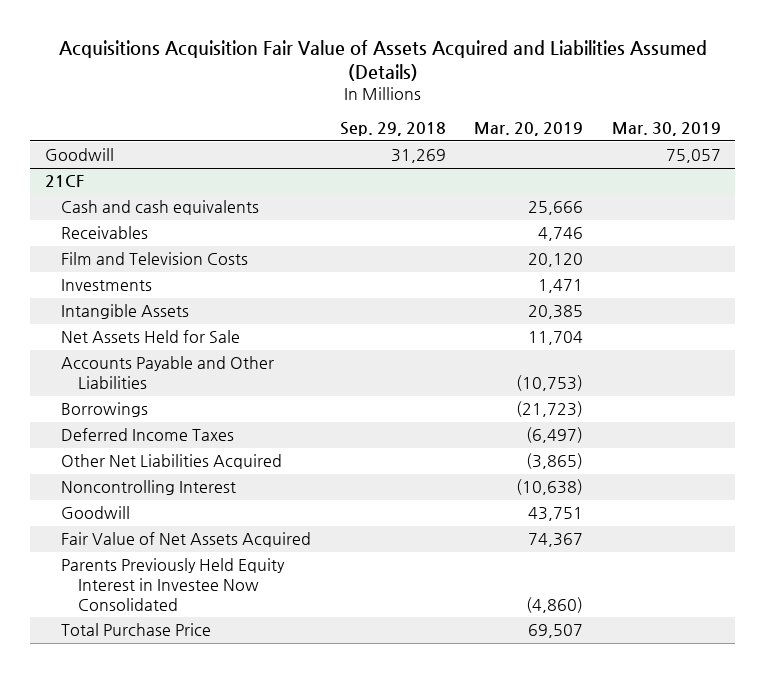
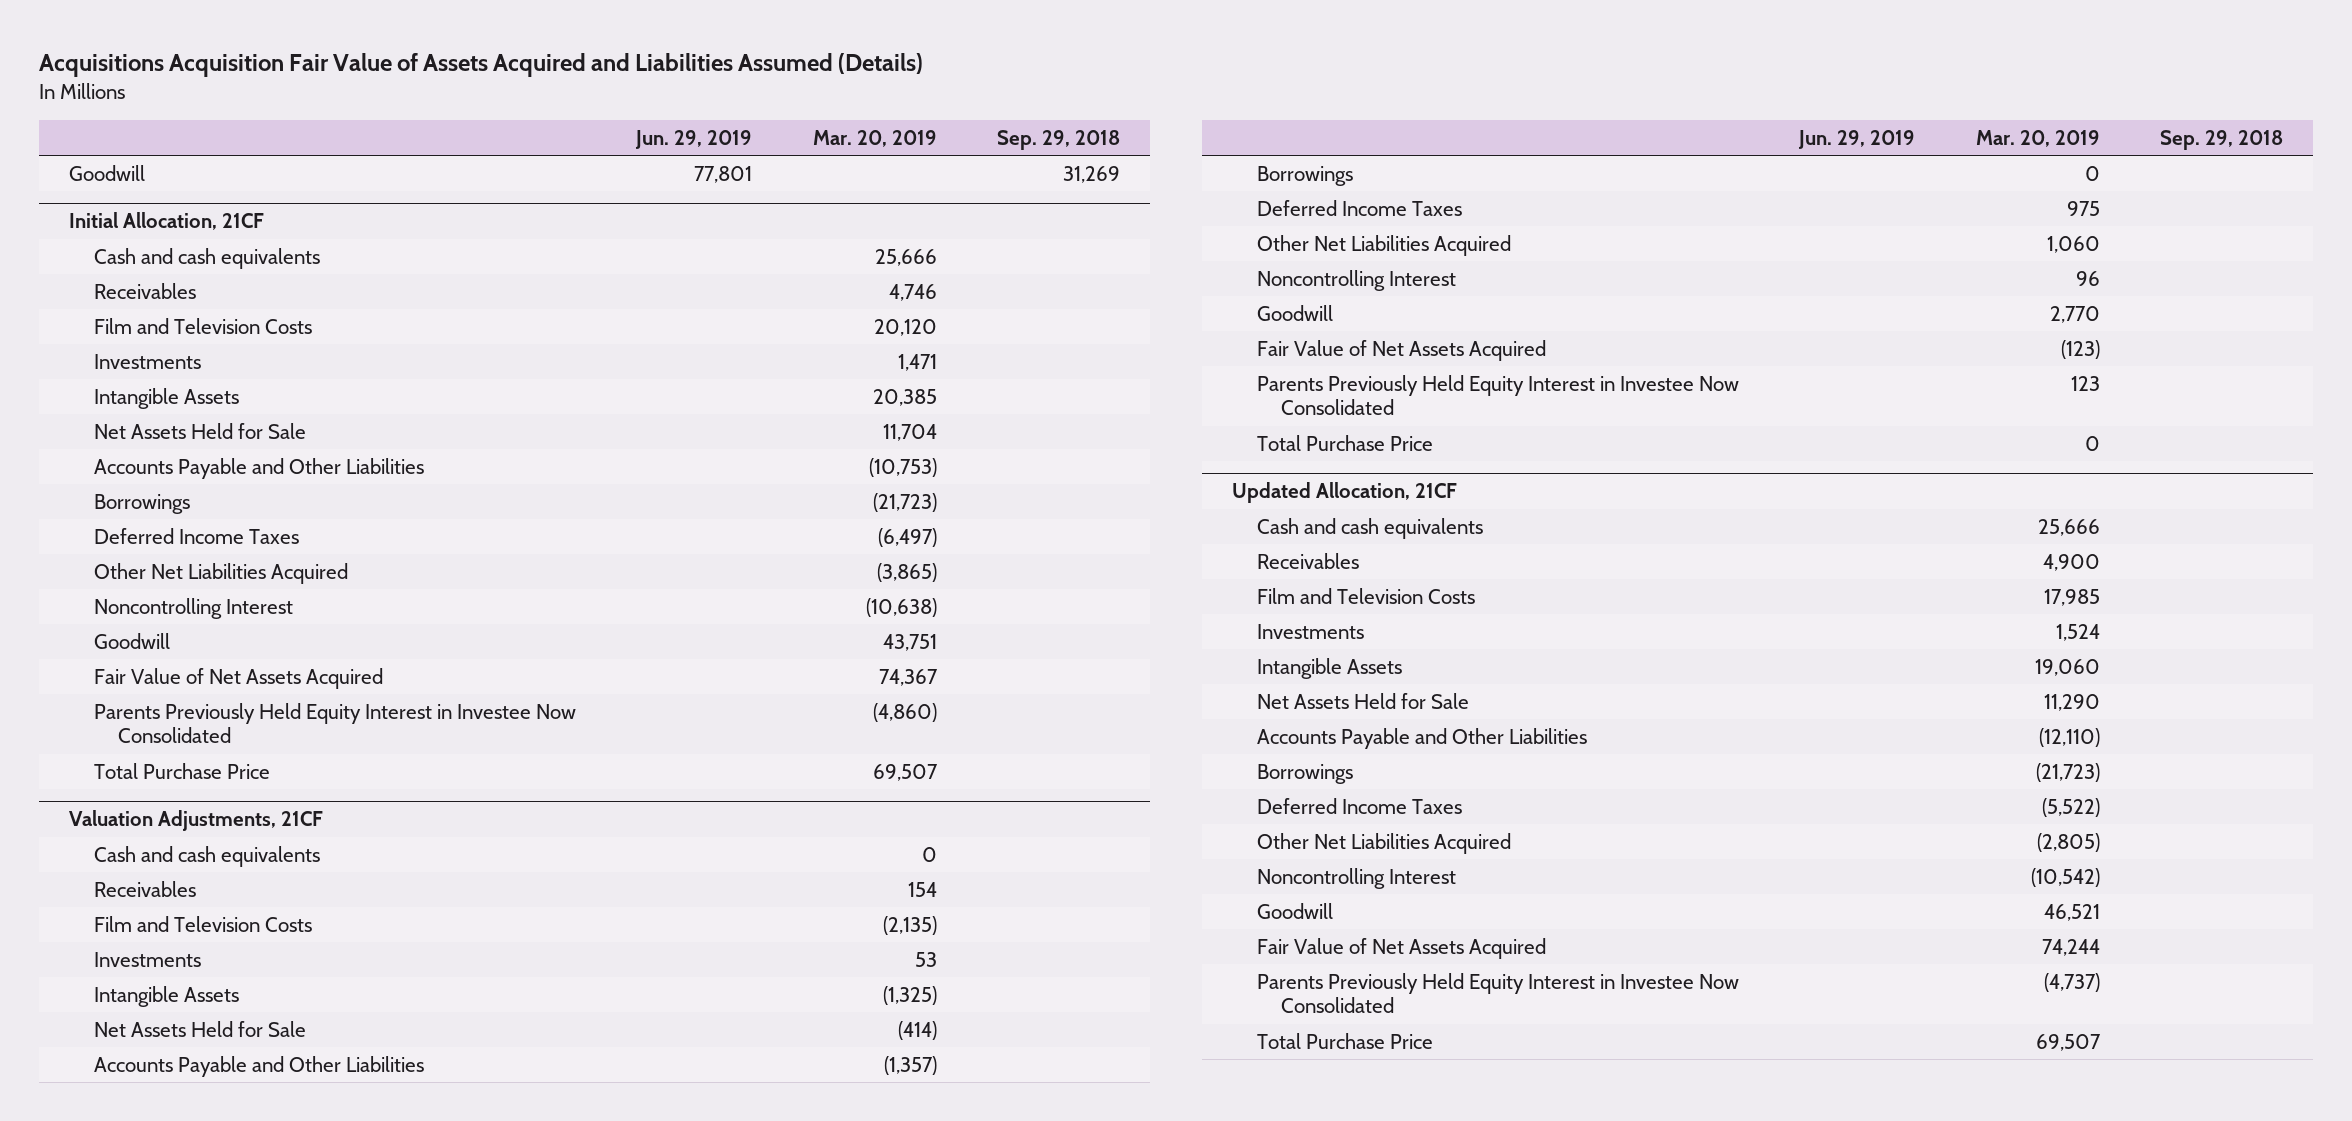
- | Sep. 29, 2018 | Mar. 20, 2019 | Mar. 30, 2019
+ | Jun. 29, 2019 | Mar. 20, 2019 | Sep. 29, 2018
- 21CF
+ Initial Allocation, 21CF
+ Valuation Adjustments, 21CF
+ Cash and cash equivalents | | 0 |
+ Receivables | | 154 |
+ Film and Television Costs | | (2,135) |
+ Investments | | 53 |
+ Intangible Assets | | (1,325) |
+ Net Assets Held for Sale | | (414) |
+ Accounts Payable and Other Liabilities | | (1,357) |
+ Borrowings | | 0 |
+ Deferred Income Taxes | | 975 |
+ Other Net Liabilities Acquired | | 1,060 |
+ Noncontrolling Interest | | 96 |
+ Goodwill | | 2,770 |
+ Fair Value of Net Assets Acquired | | (123) |
+ Parents Previously Held Equity Interest in Investee Now Consolidated | | 123 |
+ Total Purchase Price | | 0 |
+ Updated Allocation, 21CF
+ Cash and cash equivalents | | 25,666 |
+ Receivables | | 4,900 |
+ Film and Television Costs | | 17,985 |
+ Investments | | 1,524 |
+ Intangible Assets | | 19,060 |
+ Net Assets Held for Sale | | 11,290 |
+ Accounts Payable and Other Liabilities | | (12,110) |
+ Borrowings | | (21,723) |
+ Deferred Income Taxes | | (5,522) |
+ Other Net Liabilities Acquired | | (2,805) |
+ Noncontrolling Interest | | (10,542) |
+ Goodwill | | 46,521 |
+ Fair Value of Net Assets Acquired | | 74,244 |
+ Parents Previously Held Equity Interest in Investee Now Consolidated | | (4,737) |
+ Total Purchase Price | | 69,507 |

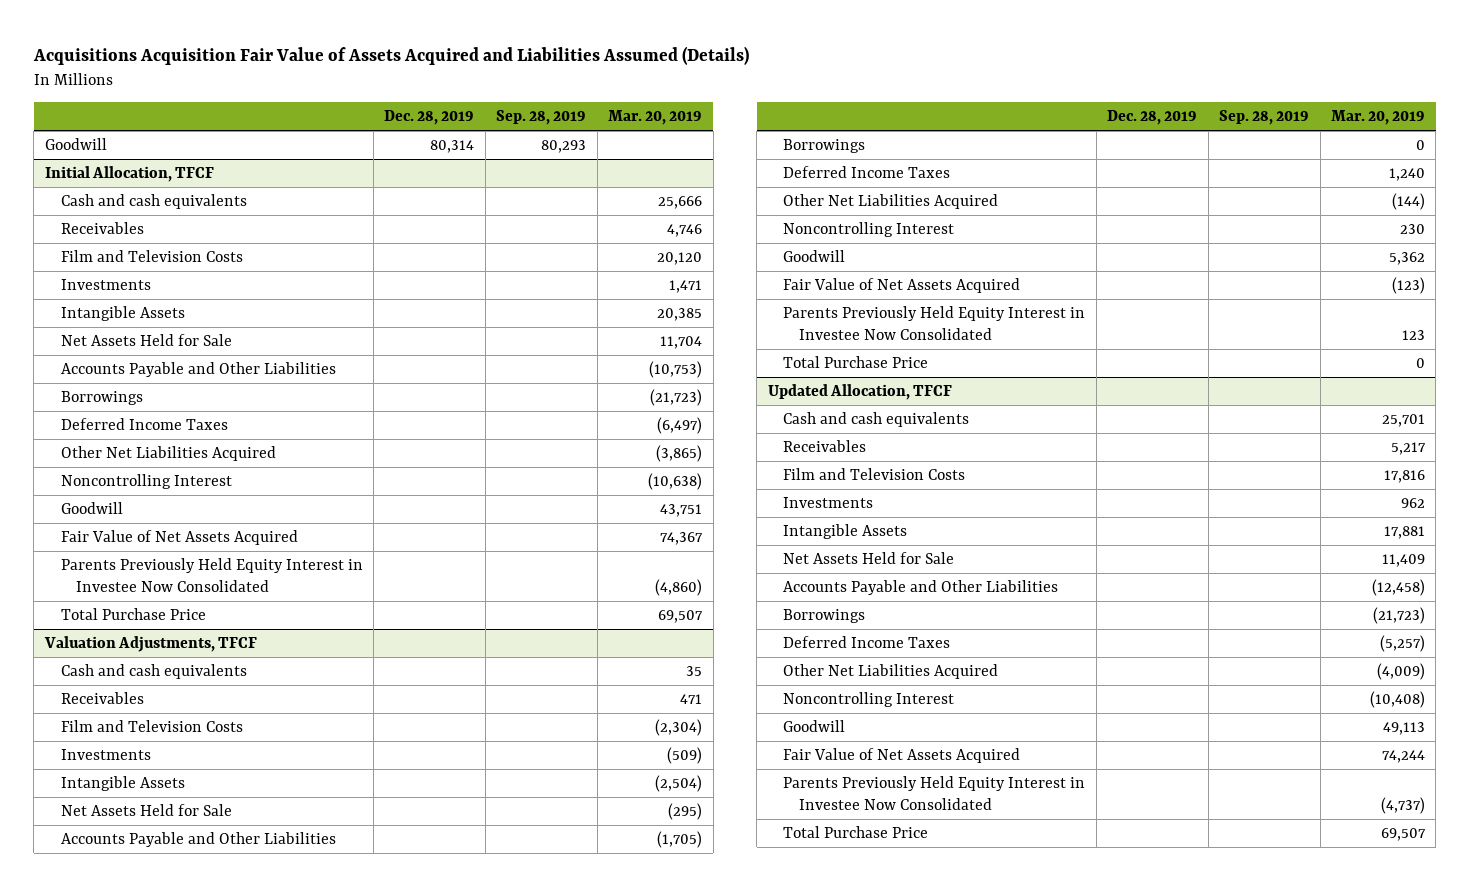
- | Jun. 29, 2019 | Mar. 20, 2019 | Sep. 29, 2018
+ | Dec. 28, 2019 | Sep. 28, 2019 | Mar. 20, 2019
- Initial Allocation, 21CF
+ Initial Allocation, TFCF
- Valuation Adjustments, 21CF
- Cash and cash equivalents | | 0 |
- Receivables | | 154 |
- Film and Television Costs | | (2,135) |
- Investments | | 53 |
- Intangible Assets | | (1,325) |
- Net Assets Held for Sale | | (414) |
- Accounts Payable and Other Liabilities | | (1,357) |
+ Valuation Adjustments, TFCF
+ Cash and cash equivalents | | | 35
+ Receivables | | | 471
+ Film and Television Costs | | | (2,304)
+ Investments | | | (509)
+ Intangible Assets | | | (2,504)
+ Net Assets Held for Sale | | | (295)
+ Accounts Payable and Other Liabilities | | | (1,705)
- Deferred Income Taxes | | 975 |
- Other Net Liabilities Acquired | | 1,060 |
- Noncontrolling Interest | | 96 |
- Goodwill | | 2,770 |
+ Deferred Income Taxes | | | 1,240
+ Other Net Liabilities Acquired | | | (144)
+ Noncontrolling Interest | | | 230
+ Goodwill | | | 5,362
- Updated Allocation, 21CF
- Cash and cash equivalents | | 25,666 |
- Receivables | | 4,900 |
- Film and Television Costs | | 17,985 |
- Investments | | 1,524 |
- Intangible Assets | | 19,060 |
- Net Assets Held for Sale | | 11,290 |
- Accounts Payable and Other Liabilities | | (12,110) |
+ Updated Allocation, TFCF
+ Cash and cash equivalents | | | 25,701
+ Receivables | | | 5,217
+ Film and Television Costs | | | 17,816
+ Investments | | | 962
+ Intangible Assets | | | 17,881
+ Net Assets Held for Sale | | | 11,409
+ Accounts Payable and Other Liabilities | | | (12,458)
- Deferred Income Taxes | | (5,522) |
- Other Net Liabilities Acquired | | (2,805) |
- Noncontrolling Interest | | (10,542) |
- Goodwill | | 46,521 |
+ Deferred Income Taxes | | | (5,257)
+ Other Net Liabilities Acquired | | | (4,009)
+ Noncontrolling Interest | | | (10,408)
+ Goodwill | | | 49,113

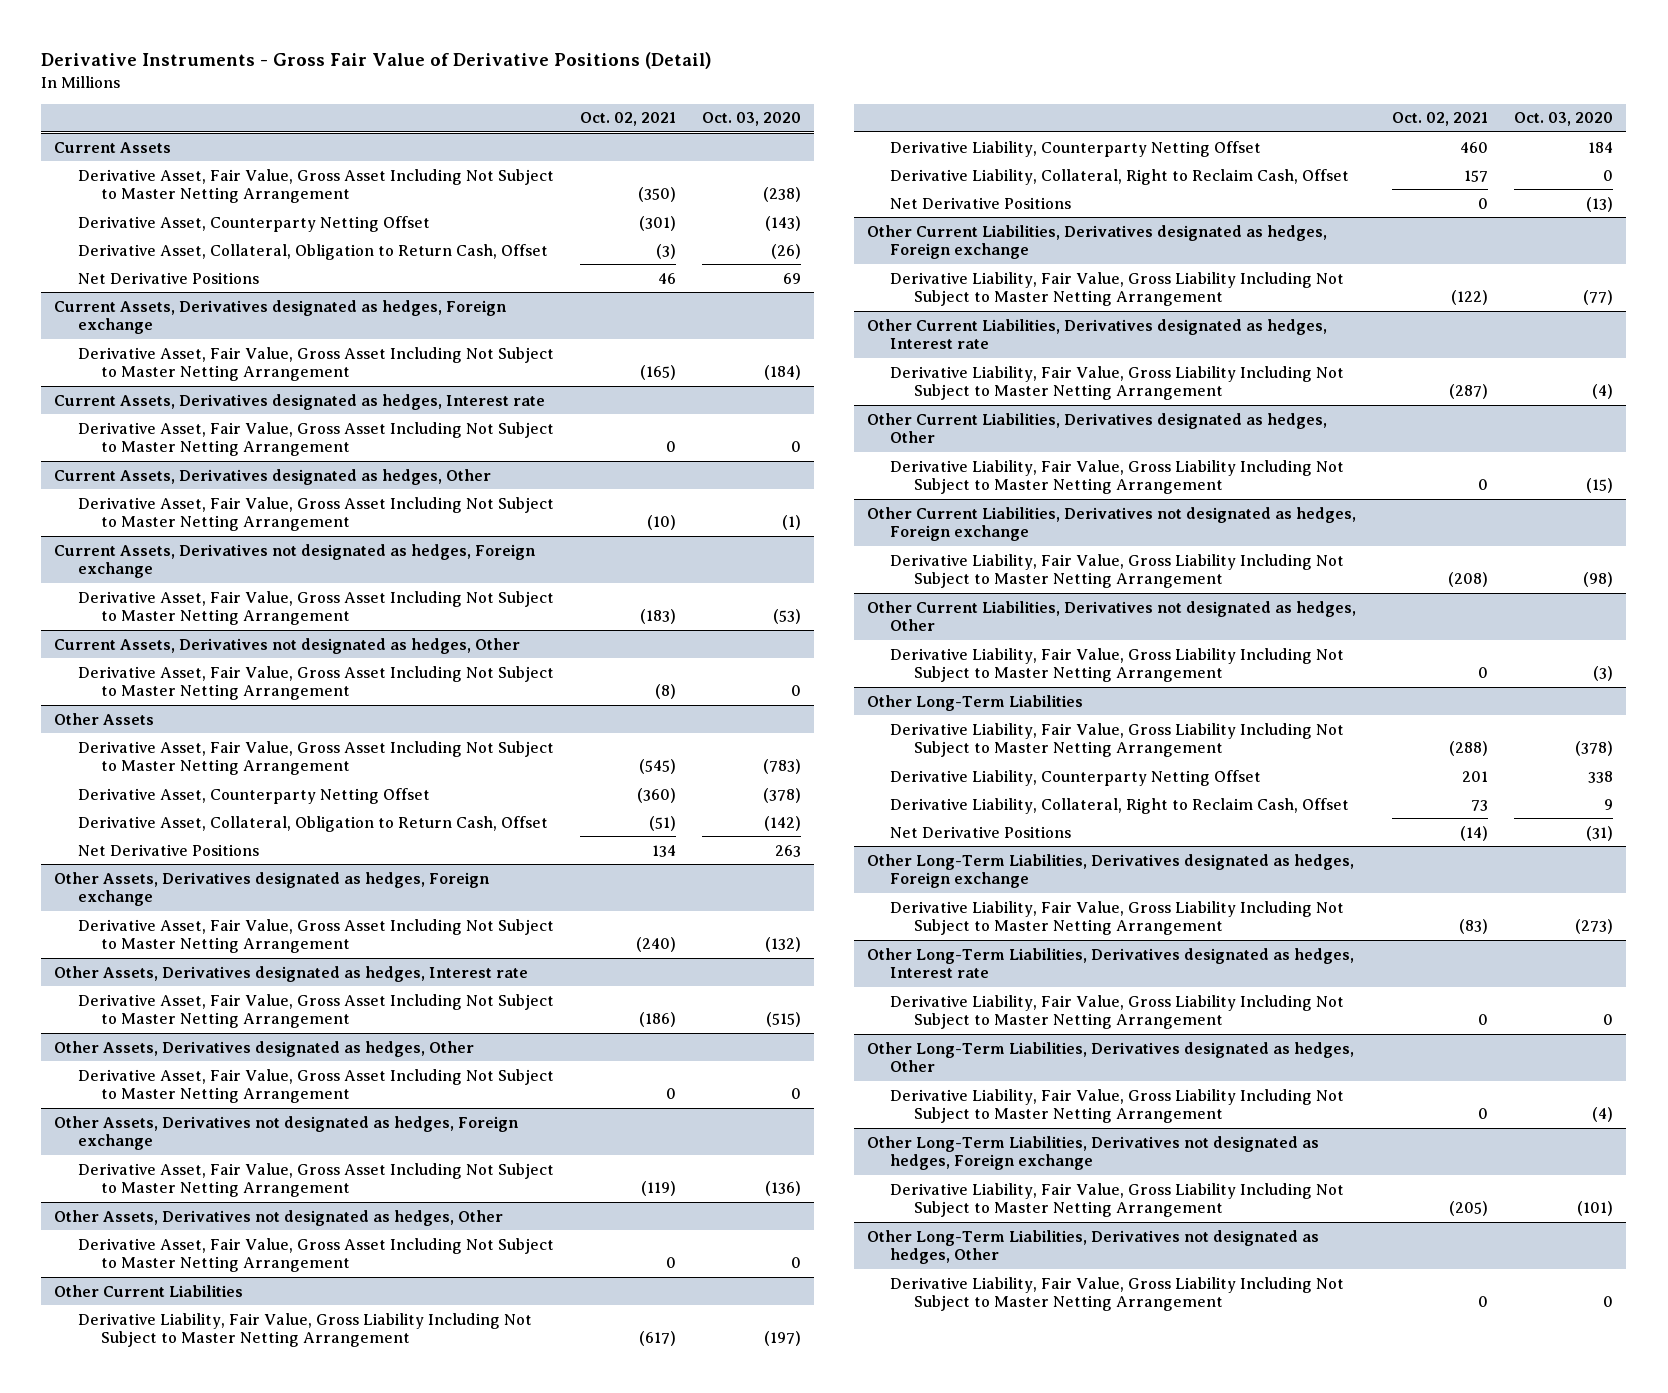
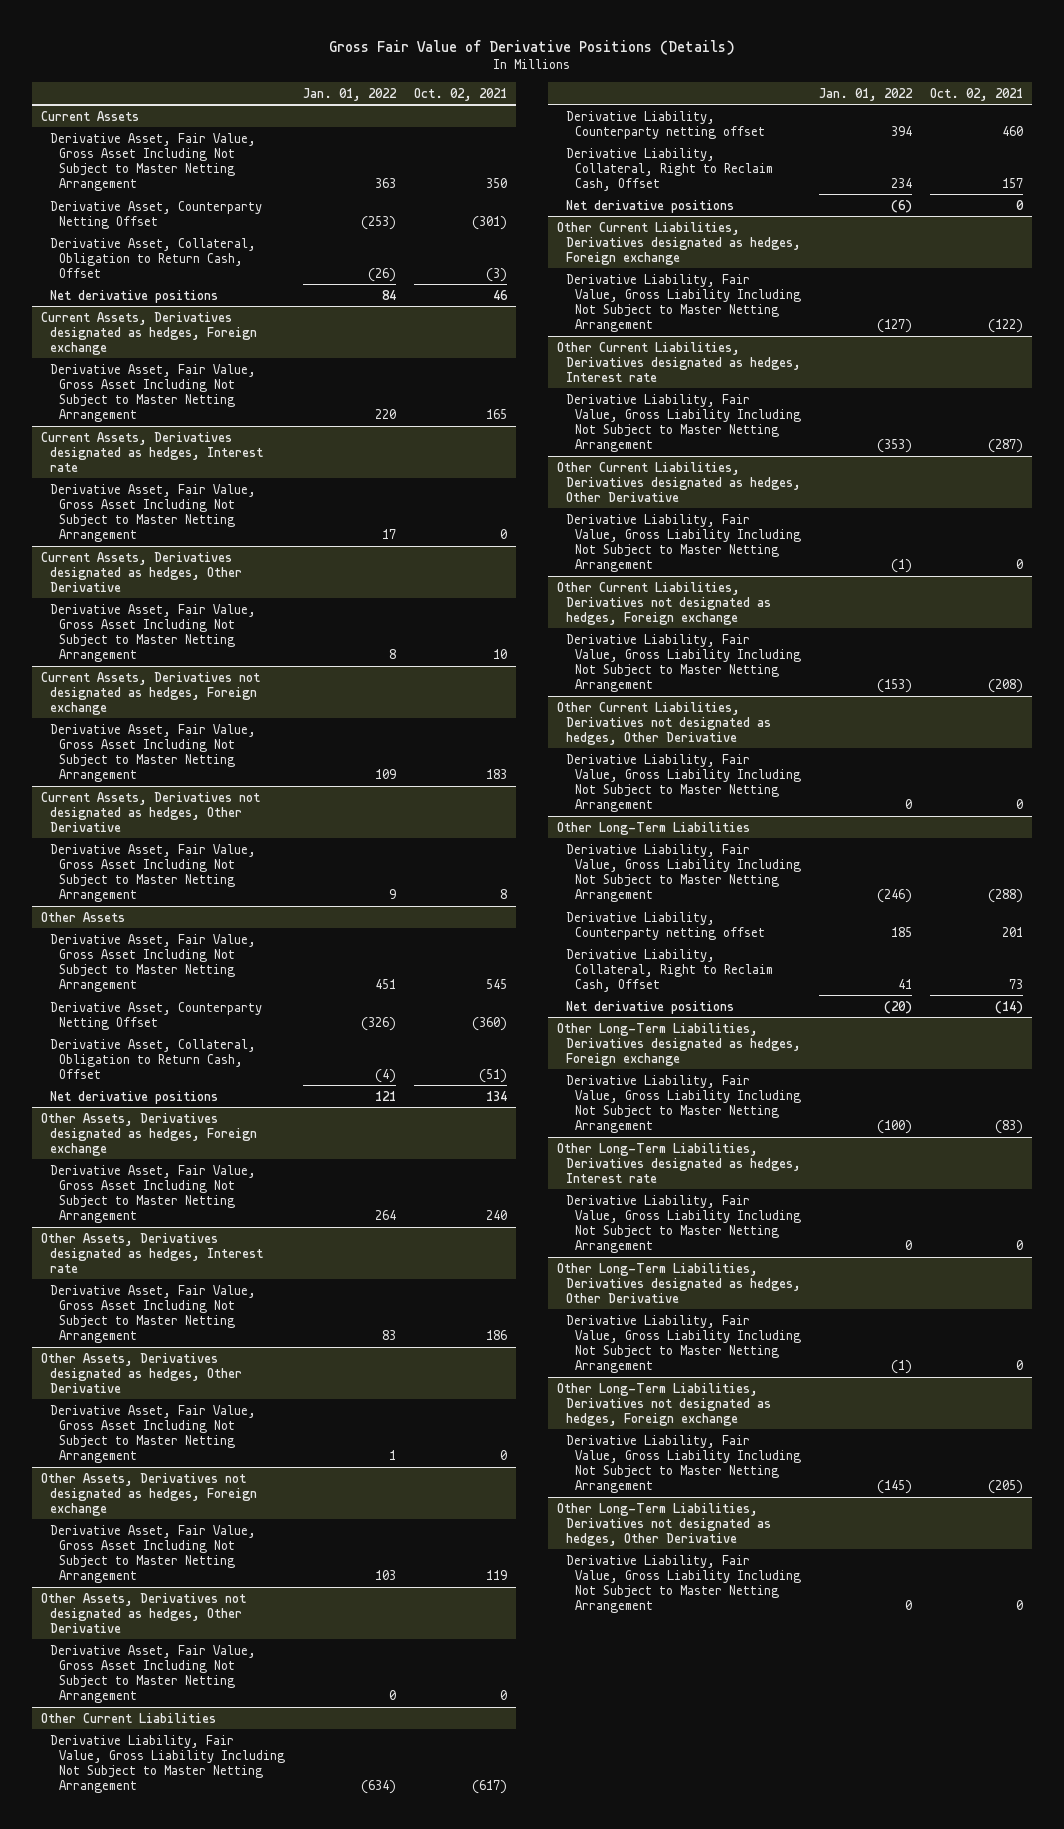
- Derivative Instruments - Gross Fair Value of Derivative Positions (Detail)
+ Gross Fair Value of Derivative Positions (Details)
- | Oct. 02, 2021 | Oct. 03, 2020
+ | Jan. 01, 2022 | Oct. 02, 2021
@ Current Assets
- Derivative Asset, Fair Value, Gross Asset Including Not Subject to Master Netting Arrangement | (350) | (238)
+ Derivative Asset, Fair Value, Gross Asset Including Not Subject to Master Netting Arrangement | 363 | 350
- Net Derivative Positions | 46 | 69
+ Net derivative positions | 84 | 46
@ Current Assets, Derivatives designated as hedges, Foreign exchange
- Derivative Asset, Fair Value, Gross Asset Including Not Subject to Master Netting Arrangement | (165) | (184)
+ Derivative Asset, Fair Value, Gross Asset Including Not Subject to Master Netting Arrangement | 220 | 165
- Current Assets, Derivatives designated as hedges, Other
- Derivative Asset, Fair Value, Gross Asset Including Not Subject to Master Netting Arrangement | (10) | (1)
+ Current Assets, Derivatives designated as hedges, Other Derivative
+ Derivative Asset, Fair Value, Gross Asset Including Not Subject to Master Netting Arrangement | 8 | 10
@ Current Assets, Derivatives not designated as hedges, Foreign exchange
- Derivative Asset, Fair Value, Gross Asset Including Not Subject to Master Netting Arrangement | (183) | (53)
- Current Assets, Derivatives not designated as hedges, Other
- Derivative Asset, Fair Value, Gross Asset Including Not Subject to Master Netting Arrangement | (8) | 0
@ Current Assets, Derivatives not designated as hedges, Foreign exchange
+ Derivative Asset, Fair Value, Gross Asset Including Not Subject to Master Netting Arrangement | 109 | 183
+ Current Assets, Derivatives not designated as hedges, Other Derivative
+ Derivative Asset, Fair Value, Gross Asset Including Not Subject to Master Netting Arrangement | 9 | 8
@ Other Assets
- Derivative Asset, Fair Value, Gross Asset Including Not Subject to Master Netting Arrangement | (545) | (783)
+ Derivative Asset, Fair Value, Gross Asset Including Not Subject to Master Netting Arrangement | 451 | 545
- Net Derivative Positions | 134 | 263
+ Net derivative positions | 121 | 134
@ Other Assets, Derivatives designated as hedges, Foreign exchange
- Derivative Asset, Fair Value, Gross Asset Including Not Subject to Master Netting Arrangement | (240) | (132)
+ Derivative Asset, Fair Value, Gross Asset Including Not Subject to Master Netting Arrangement | 264 | 240
@ Other Assets, Derivatives designated as hedges, Interest rate
- Derivative Asset, Fair Value, Gross Asset Including Not Subject to Master Netting Arrangement | (186) | (515)
- Other Assets, Derivatives designated as hedges, Other
@ Other Assets, Derivatives designated as hedges, Interest rate
+ Derivative Asset, Fair Value, Gross Asset Including Not Subject to Master Netting Arrangement | 83 | 186
+ Other Assets, Derivatives designated as hedges, Other Derivative
@ Other Assets, Derivatives not designated as hedges, Foreign exchange
- Derivative Asset, Fair Value, Gross Asset Including Not Subject to Master Netting Arrangement | (119) | (136)
- Other Assets, Derivatives not designated as hedges, Other
@ Other Assets, Derivatives not designated as hedges, Foreign exchange
+ Derivative Asset, Fair Value, Gross Asset Including Not Subject to Master Netting Arrangement | 103 | 119
+ Other Assets, Derivatives not designated as hedges, Other Derivative
@ Other Current Liabilities
- Derivative Liability, Counterparty Netting Offset | 460 | 184
+ Derivative Liability, Counterparty netting offset | 394 | 460
- Net Derivative Positions | 0 | (13)
+ Net derivative positions | (6) | 0
- Other Current Liabilities, Derivatives designated as hedges, Other
+ Other Current Liabilities, Derivatives designated as hedges, Other Derivative
- Other Current Liabilities, Derivatives not designated as hedges, Other
+ Other Current Liabilities, Derivatives not designated as hedges, Other Derivative
@ Other Long-Term Liabilities
- Derivative Liability, Counterparty Netting Offset | 201 | 338
+ Derivative Liability, Counterparty netting offset | 185 | 201
- Net Derivative Positions | (14) | (31)
+ Net derivative positions | (20) | (14)
- Other Long-Term Liabilities, Derivatives designated as hedges, Other
+ Other Long-Term Liabilities, Derivatives designated as hedges, Other Derivative
- Other Long-Term Liabilities, Derivatives not designated as hedges, Other
+ Other Long-Term Liabilities, Derivatives not designated as hedges, Other Derivative

